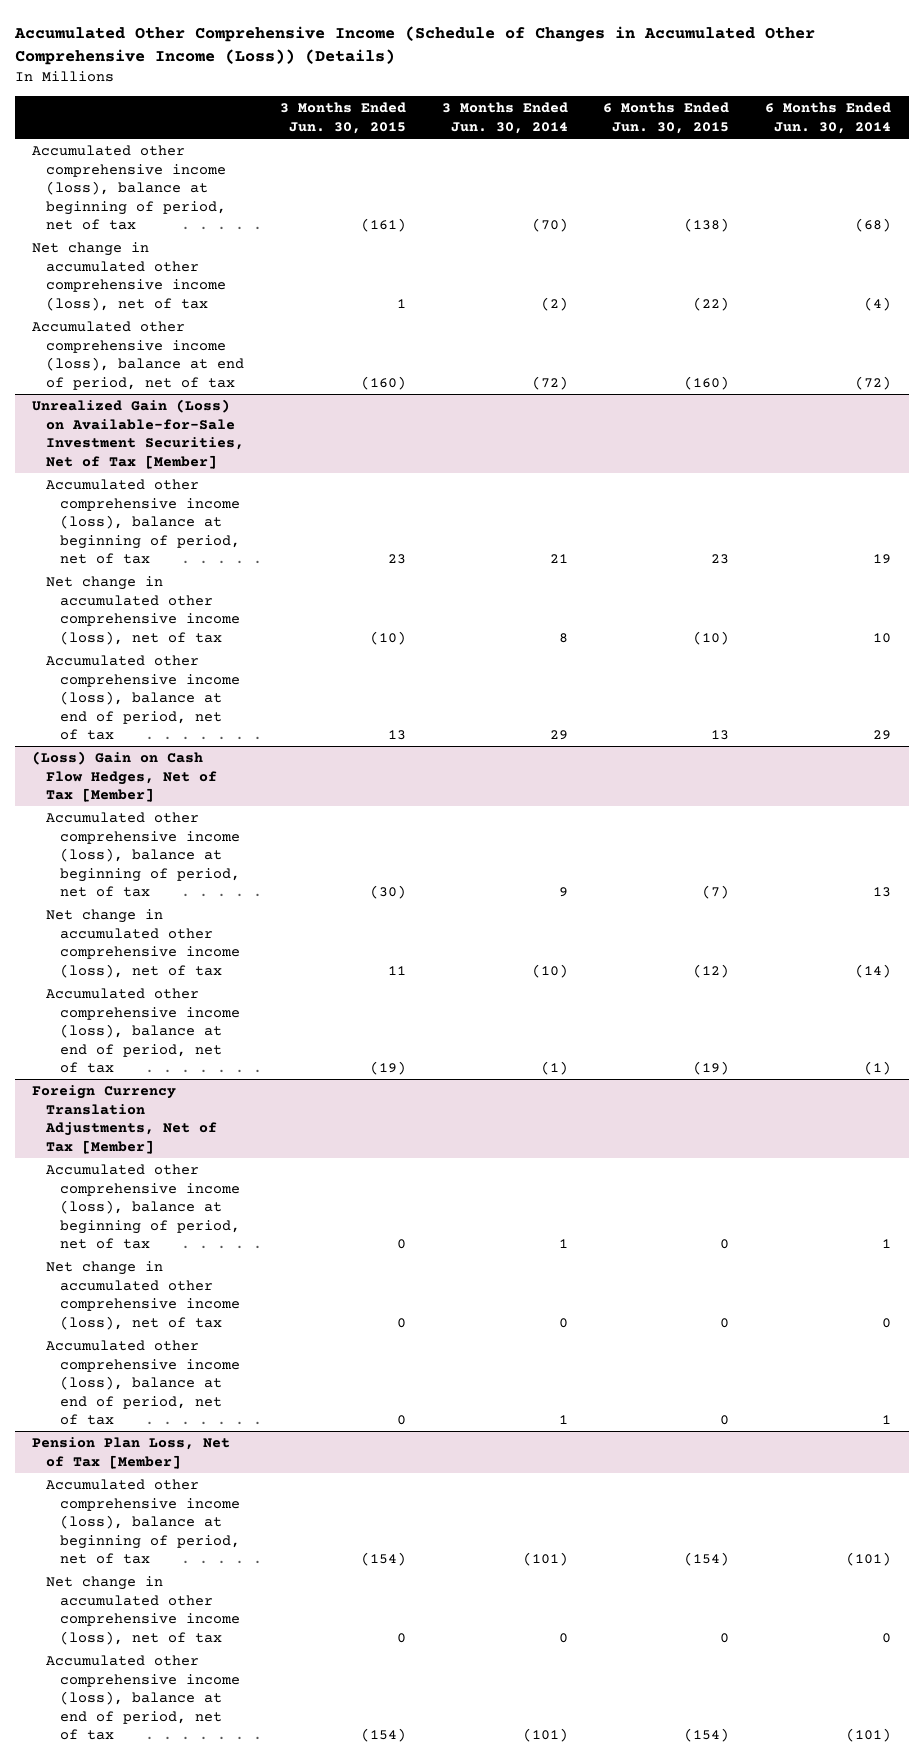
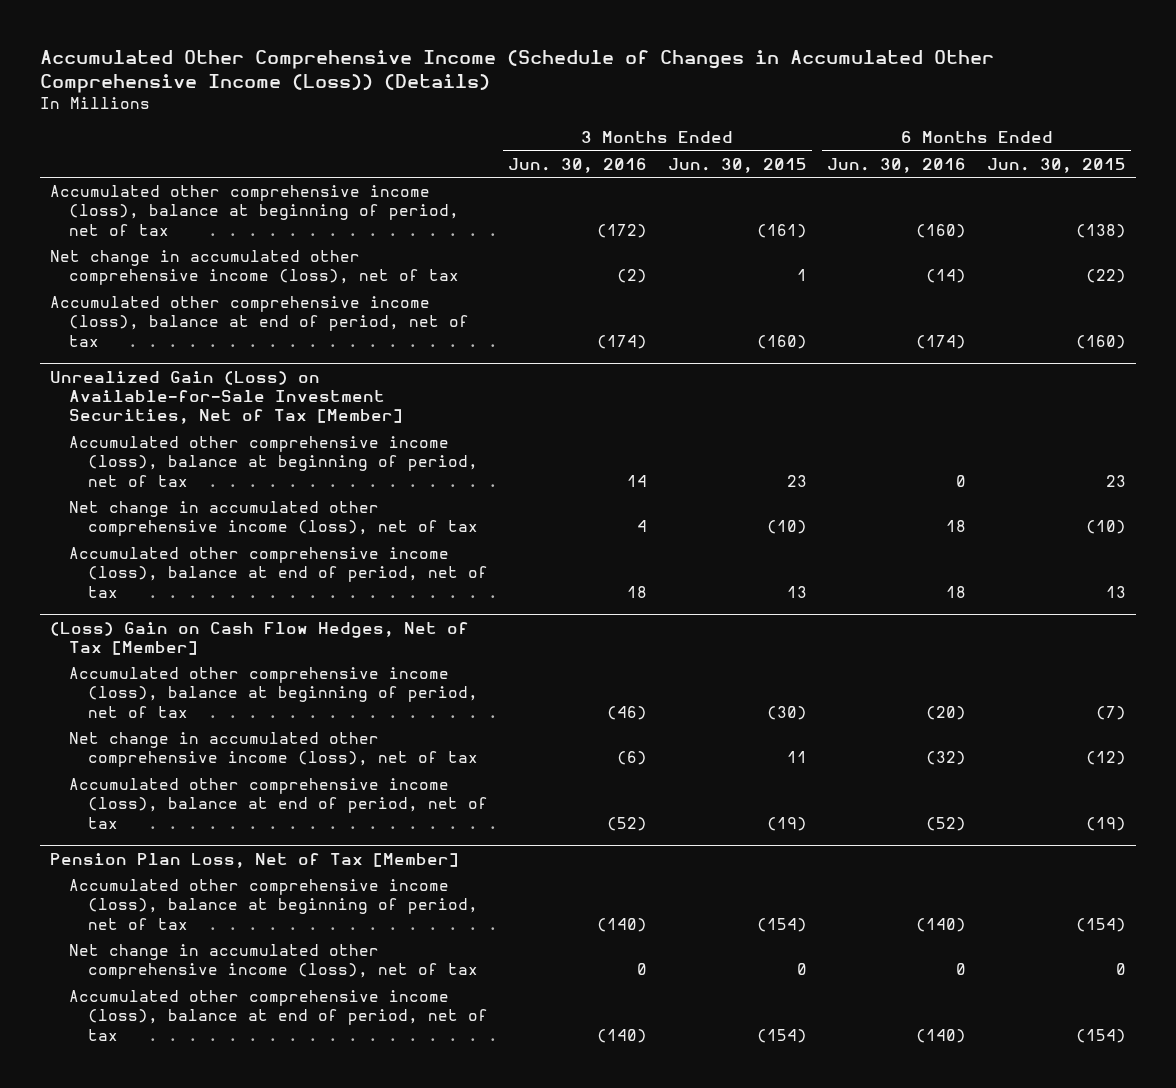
- | 3 Months Ended Jun. 30, 2015 | 3 Months Ended Jun. 30, 2014 | 6 Months Ended Jun. 30, 2015 | 6 Months Ended Jun. 30, 2014
+ | 3 Months Ended Jun. 30, 2016 | 3 Months Ended Jun. 30, 2015 | 6 Months Ended Jun. 30, 2016 | 6 Months Ended Jun. 30, 2015
- Foreign Currency Translation Adjustments, Net of Tax [Member]
- Accumulated other comprehensive income (loss), balance at beginning of period, net of tax | 0 | 1 | 0 | 1
- Net change in accumulated other comprehensive income (loss), net of tax | 0 | 0 | 0 | 0
- Accumulated other comprehensive income (loss), balance at end of period, net of tax | 0 | 1 | 0 | 1

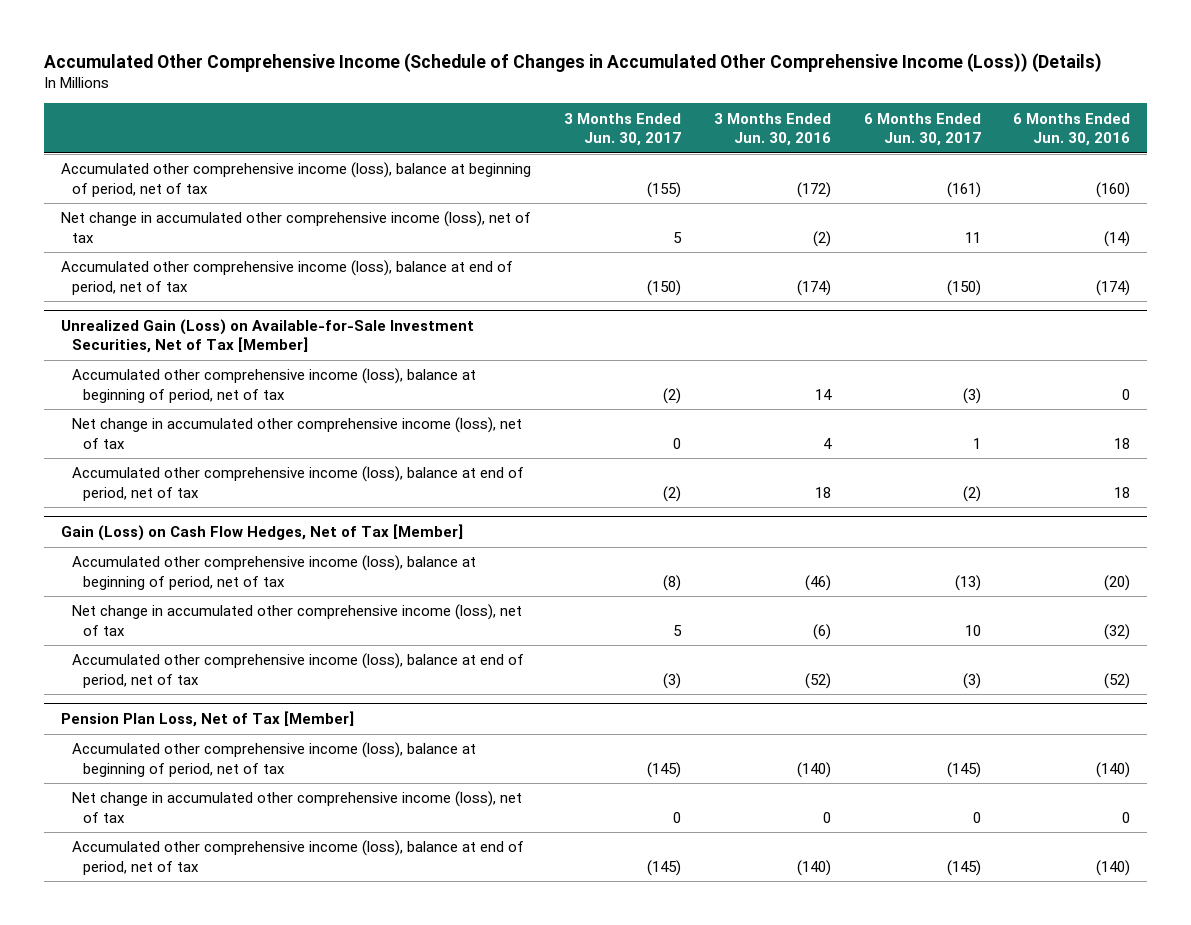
- | 3 Months Ended Jun. 30, 2016 | 3 Months Ended Jun. 30, 2015 | 6 Months Ended Jun. 30, 2016 | 6 Months Ended Jun. 30, 2015
+ | 3 Months Ended Jun. 30, 2017 | 3 Months Ended Jun. 30, 2016 | 6 Months Ended Jun. 30, 2017 | 6 Months Ended Jun. 30, 2016
- (Loss) Gain on Cash Flow Hedges, Net of Tax [Member]
+ Gain (Loss) on Cash Flow Hedges, Net of Tax [Member]

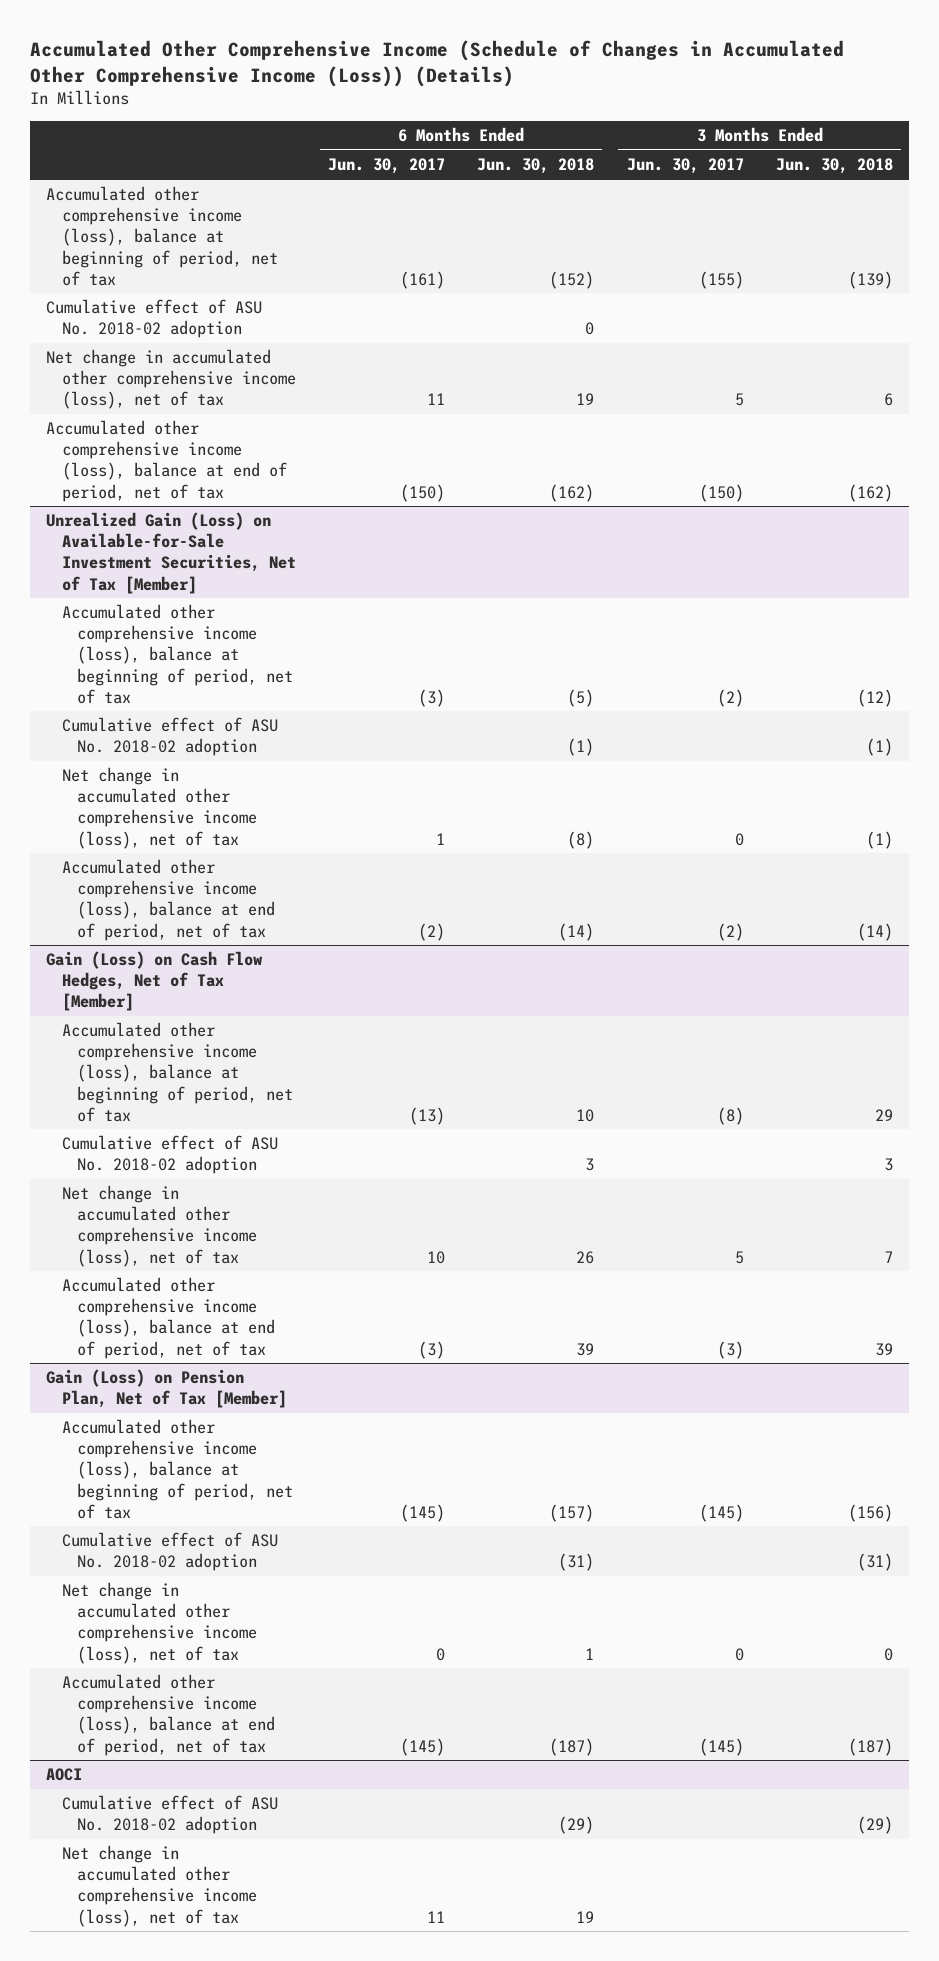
- | 3 Months Ended Jun. 30, 2017 | 3 Months Ended Jun. 30, 2016 | 6 Months Ended Jun. 30, 2017 | 6 Months Ended Jun. 30, 2016
+ | 6 Months Ended Jun. 30, 2017 | 6 Months Ended Jun. 30, 2018 | 3 Months Ended Jun. 30, 2017 | 3 Months Ended Jun. 30, 2018
+ Cumulative effect of ASU No. 2018-02 adoption | | 0 | |
@ Unrealized Gain (Loss) on Available-for-Sale Investment Securities, Net of Tax [Member]
+ Cumulative effect of ASU No. 2018-02 adoption | | (1) | | (1)
@ Gain (Loss) on Cash Flow Hedges, Net of Tax [Member]
+ Cumulative effect of ASU No. 2018-02 adoption | | 3 | | 3
- Pension Plan Loss, Net of Tax [Member]
+ Gain (Loss) on Pension Plan, Net of Tax [Member]
+ Cumulative effect of ASU No. 2018-02 adoption | | (31) | | (31)
+ AOCI
+ Cumulative effect of ASU No. 2018-02 adoption | | (29) | | (29)
+ Net change in accumulated other comprehensive income (loss), net of tax | 11 | 19 | |

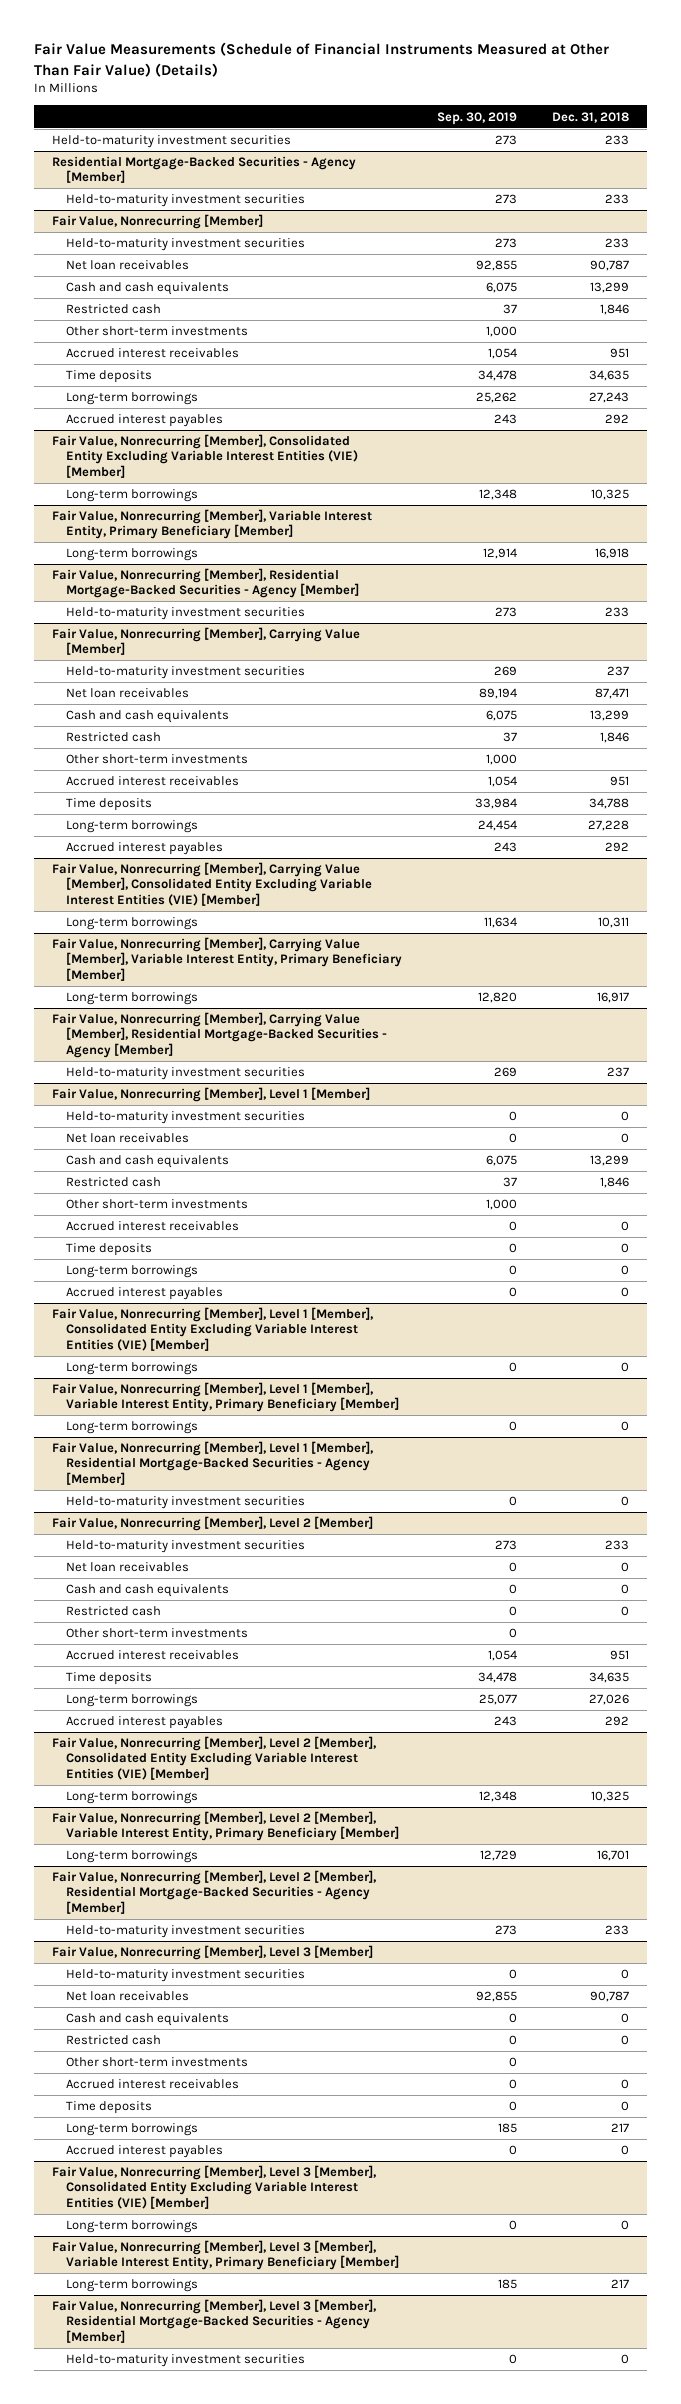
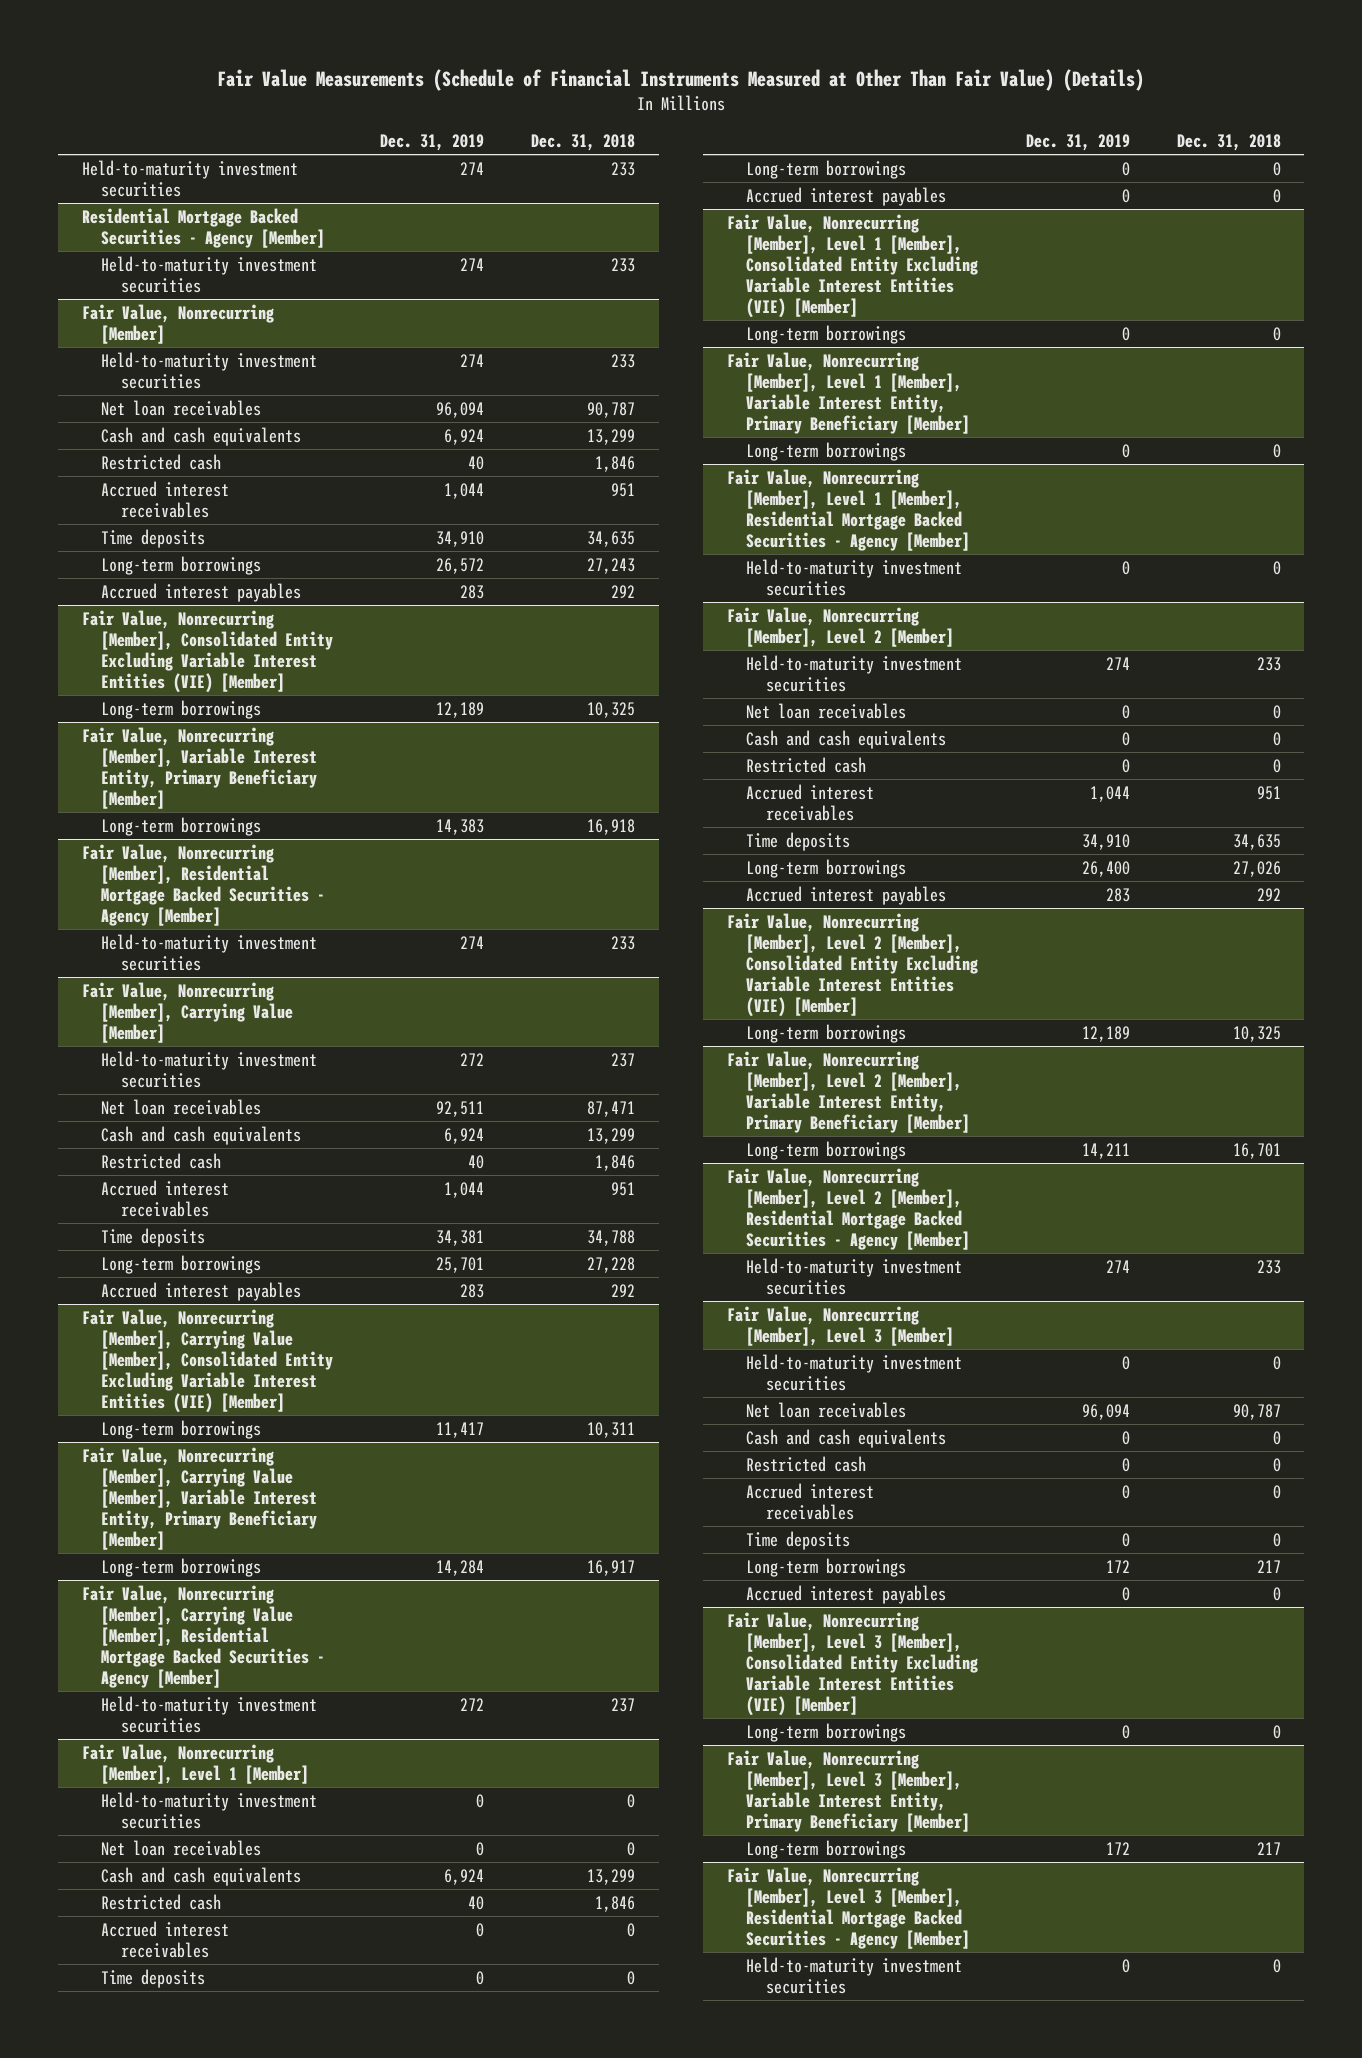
- | Sep. 30, 2019 | Dec. 31, 2018
+ | Dec. 31, 2019 | Dec. 31, 2018
- Residential Mortgage-Backed Securities - Agency [Member]
+ Residential Mortgage Backed Securities - Agency [Member]
@ Fair Value, Nonrecurring [Member]
- Other short-term investments | 1,000 |
- Fair Value, Nonrecurring [Member], Residential Mortgage-Backed Securities - Agency [Member]
+ Fair Value, Nonrecurring [Member], Residential Mortgage Backed Securities - Agency [Member]
@ Fair Value, Nonrecurring [Member], Carrying Value [Member]
- Other short-term investments | 1,000 |
- Fair Value, Nonrecurring [Member], Carrying Value [Member], Residential Mortgage-Backed Securities - Agency [Member]
+ Fair Value, Nonrecurring [Member], Carrying Value [Member], Residential Mortgage Backed Securities - Agency [Member]
@ Fair Value, Nonrecurring [Member], Level 1 [Member]
- Other short-term investments | 1,000 |
- Fair Value, Nonrecurring [Member], Level 1 [Member], Residential Mortgage-Backed Securities - Agency [Member]
+ Fair Value, Nonrecurring [Member], Level 1 [Member], Residential Mortgage Backed Securities - Agency [Member]
@ Fair Value, Nonrecurring [Member], Level 2 [Member]
- Other short-term investments | 0 |
- Fair Value, Nonrecurring [Member], Level 2 [Member], Residential Mortgage-Backed Securities - Agency [Member]
+ Fair Value, Nonrecurring [Member], Level 2 [Member], Residential Mortgage Backed Securities - Agency [Member]
@ Fair Value, Nonrecurring [Member], Level 3 [Member]
- Other short-term investments | 0 |
- Fair Value, Nonrecurring [Member], Level 3 [Member], Residential Mortgage-Backed Securities - Agency [Member]
+ Fair Value, Nonrecurring [Member], Level 3 [Member], Residential Mortgage Backed Securities - Agency [Member]

